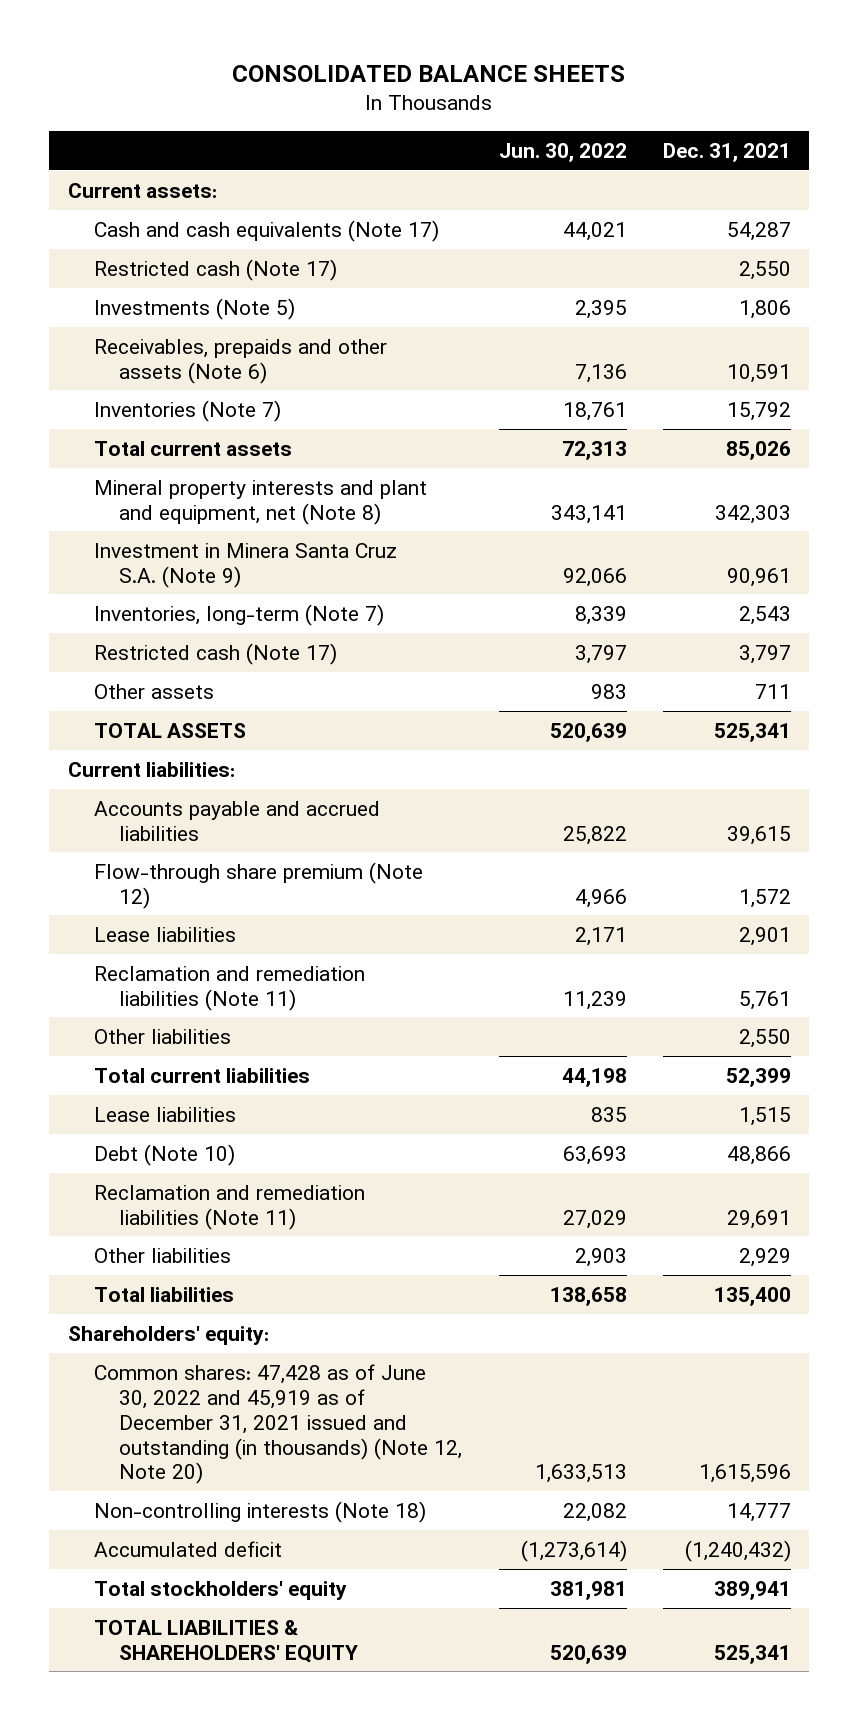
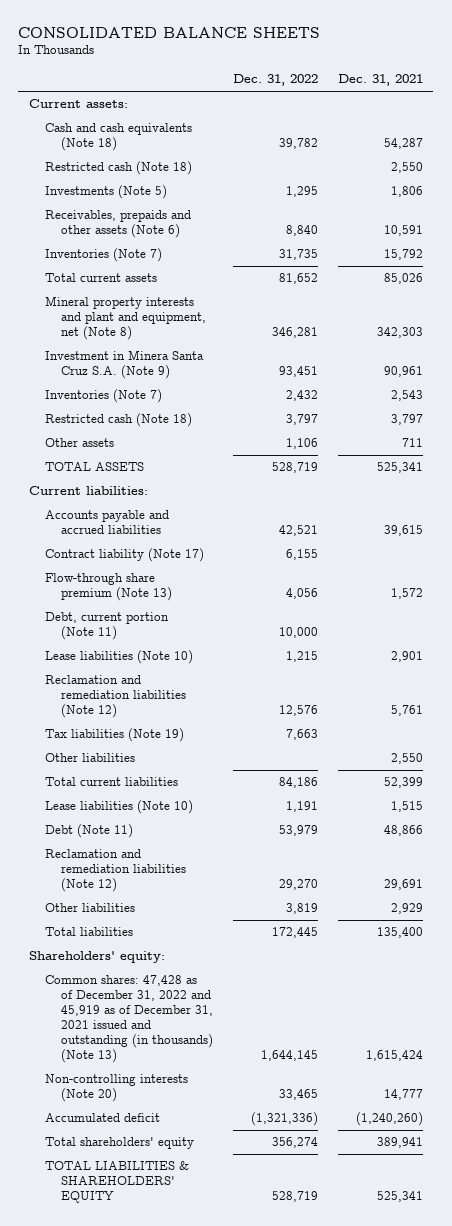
- | Jun. 30, 2022 | Dec. 31, 2021
+ | Dec. 31, 2022 | Dec. 31, 2021
- Cash and cash equivalents (Note 17) | 44,021 | 54,287
- Restricted cash (Note 17) | | 2,550
+ Cash and cash equivalents (Note 18) | 39,782 | 54,287
+ Restricted cash (Note 18) | | 2,550
- Inventories, long-term (Note 7) | 8,339 | 2,543
- Restricted cash (Note 17) | 3,797 | 3,797
+ Inventories (Note 7) | 2,432 | 2,543
+ Restricted cash (Note 18) | 3,797 | 3,797
- Flow-through share premium (Note 12) | 4,966 | 1,572
- Lease liabilities | 2,171 | 2,901
- Reclamation and remediation liabilities (Note 11) | 11,239 | 5,761
+ Contract liability (Note 17) | 6,155 |
+ Flow-through share premium (Note 13) | 4,056 | 1,572
+ Debt, current portion (Note 11) | 10,000 |
+ Lease liabilities (Note 10) | 1,215 | 2,901
+ Reclamation and remediation liabilities (Note 12) | 12,576 | 5,761
+ Tax liabilities (Note 19) | 7,663 |
- Lease liabilities | 835 | 1,515
- Debt (Note 10) | 63,693 | 48,866
- Reclamation and remediation liabilities (Note 11) | 27,029 | 29,691
+ Lease liabilities (Note 10) | 1,191 | 1,515
+ Debt (Note 11) | 53,979 | 48,866
+ Reclamation and remediation liabilities (Note 12) | 29,270 | 29,691
- Common shares: 47,428 as of June 30, 2022 and 45,919 as of December 31, 2021 issued and outstanding (in thousands) (Note 12, Note 20) | 1,633,513 | 1,615,596
- Non-controlling interests (Note 18) | 22,082 | 14,777
- Accumulated deficit | (1,273,614) | (1,240,432)
- Total stockholders' equity | 381,981 | 389,941
+ Common shares: 47,428 as of December 31, 2022 and 45,919 as of December 31, 2021 issued and outstanding (in thousands) (Note 13) | 1,644,145 | 1,615,424
+ Non-controlling interests (Note 20) | 33,465 | 14,777
+ Accumulated deficit | (1,321,336) | (1,240,260)
+ Total shareholders' equity | 356,274 | 389,941

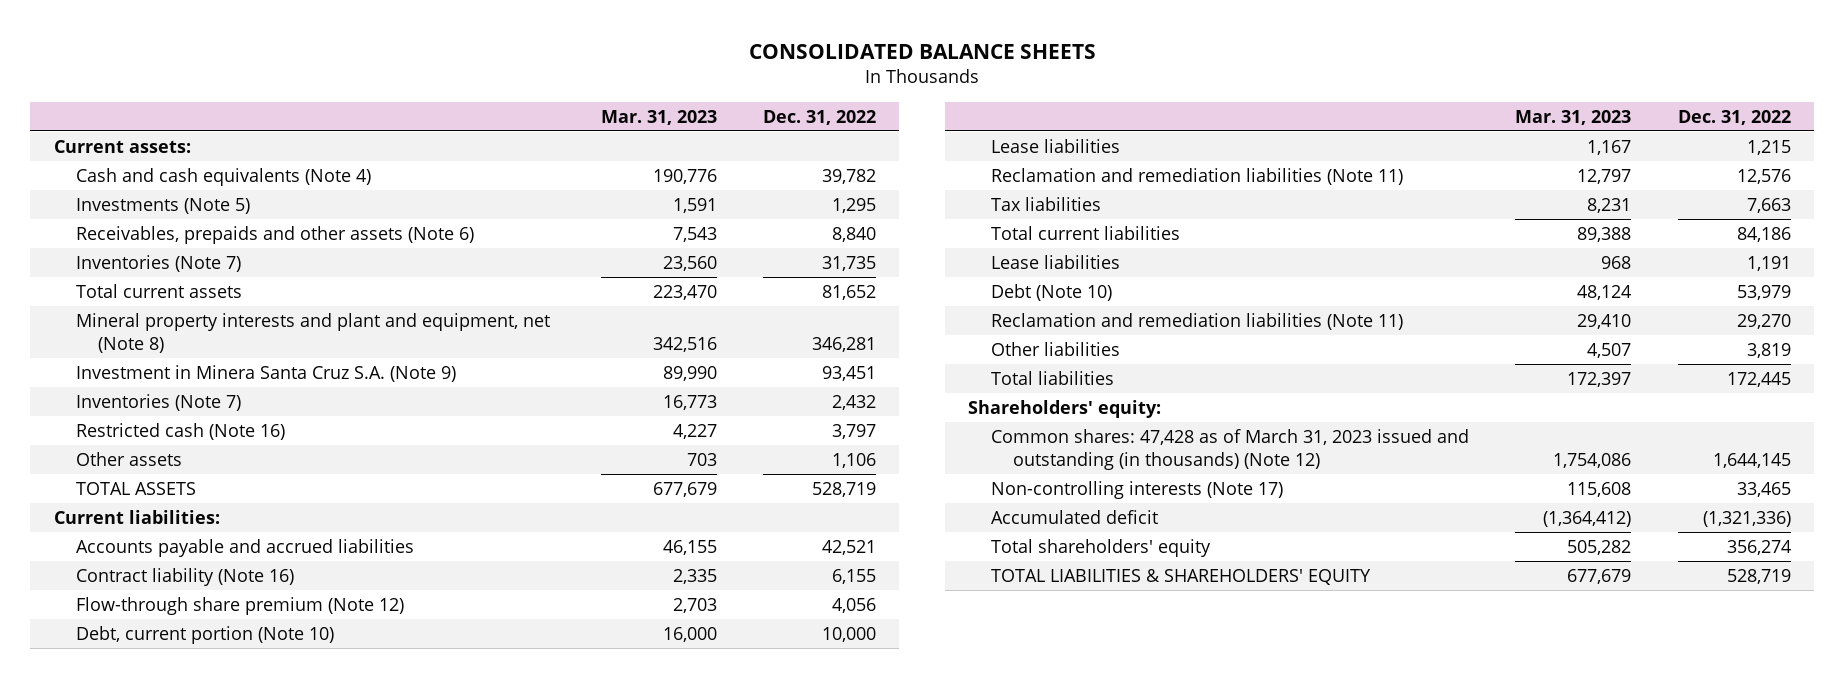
- | Dec. 31, 2022 | Dec. 31, 2021
+ | Mar. 31, 2023 | Dec. 31, 2022
- Cash and cash equivalents (Note 18) | 39,782 | 54,287
- Restricted cash (Note 18) | | 2,550
+ Cash and cash equivalents (Note 4) | 190,776 | 39,782
- Restricted cash (Note 18) | 3,797 | 3,797
+ Restricted cash (Note 16) | 4,227 | 3,797
- Contract liability (Note 17) | 6,155 |
- Flow-through share premium (Note 13) | 4,056 | 1,572
- Debt, current portion (Note 11) | 10,000 |
- Lease liabilities (Note 10) | 1,215 | 2,901
- Reclamation and remediation liabilities (Note 12) | 12,576 | 5,761
- Tax liabilities (Note 19) | 7,663 |
- Other liabilities | | 2,550
+ Contract liability (Note 16) | 2,335 | 6,155
+ Flow-through share premium (Note 12) | 2,703 | 4,056
+ Debt, current portion (Note 10) | 16,000 | 10,000
+ Lease liabilities | 1,167 | 1,215
+ Reclamation and remediation liabilities (Note 11) | 12,797 | 12,576
+ Tax liabilities | 8,231 | 7,663
- Lease liabilities (Note 10) | 1,191 | 1,515
- Debt (Note 11) | 53,979 | 48,866
- Reclamation and remediation liabilities (Note 12) | 29,270 | 29,691
+ Lease liabilities | 968 | 1,191
+ Debt (Note 10) | 48,124 | 53,979
+ Reclamation and remediation liabilities (Note 11) | 29,410 | 29,270
- Common shares: 47,428 as of December 31, 2022 and 45,919 as of December 31, 2021 issued and outstanding (in thousands) (Note 13) | 1,644,145 | 1,615,424
- Non-controlling interests (Note 20) | 33,465 | 14,777
+ Common shares: 47,428 as of March 31, 2023 issued and outstanding (in thousands) (Note 12) | 1,754,086 | 1,644,145
+ Non-controlling interests (Note 17) | 115,608 | 33,465

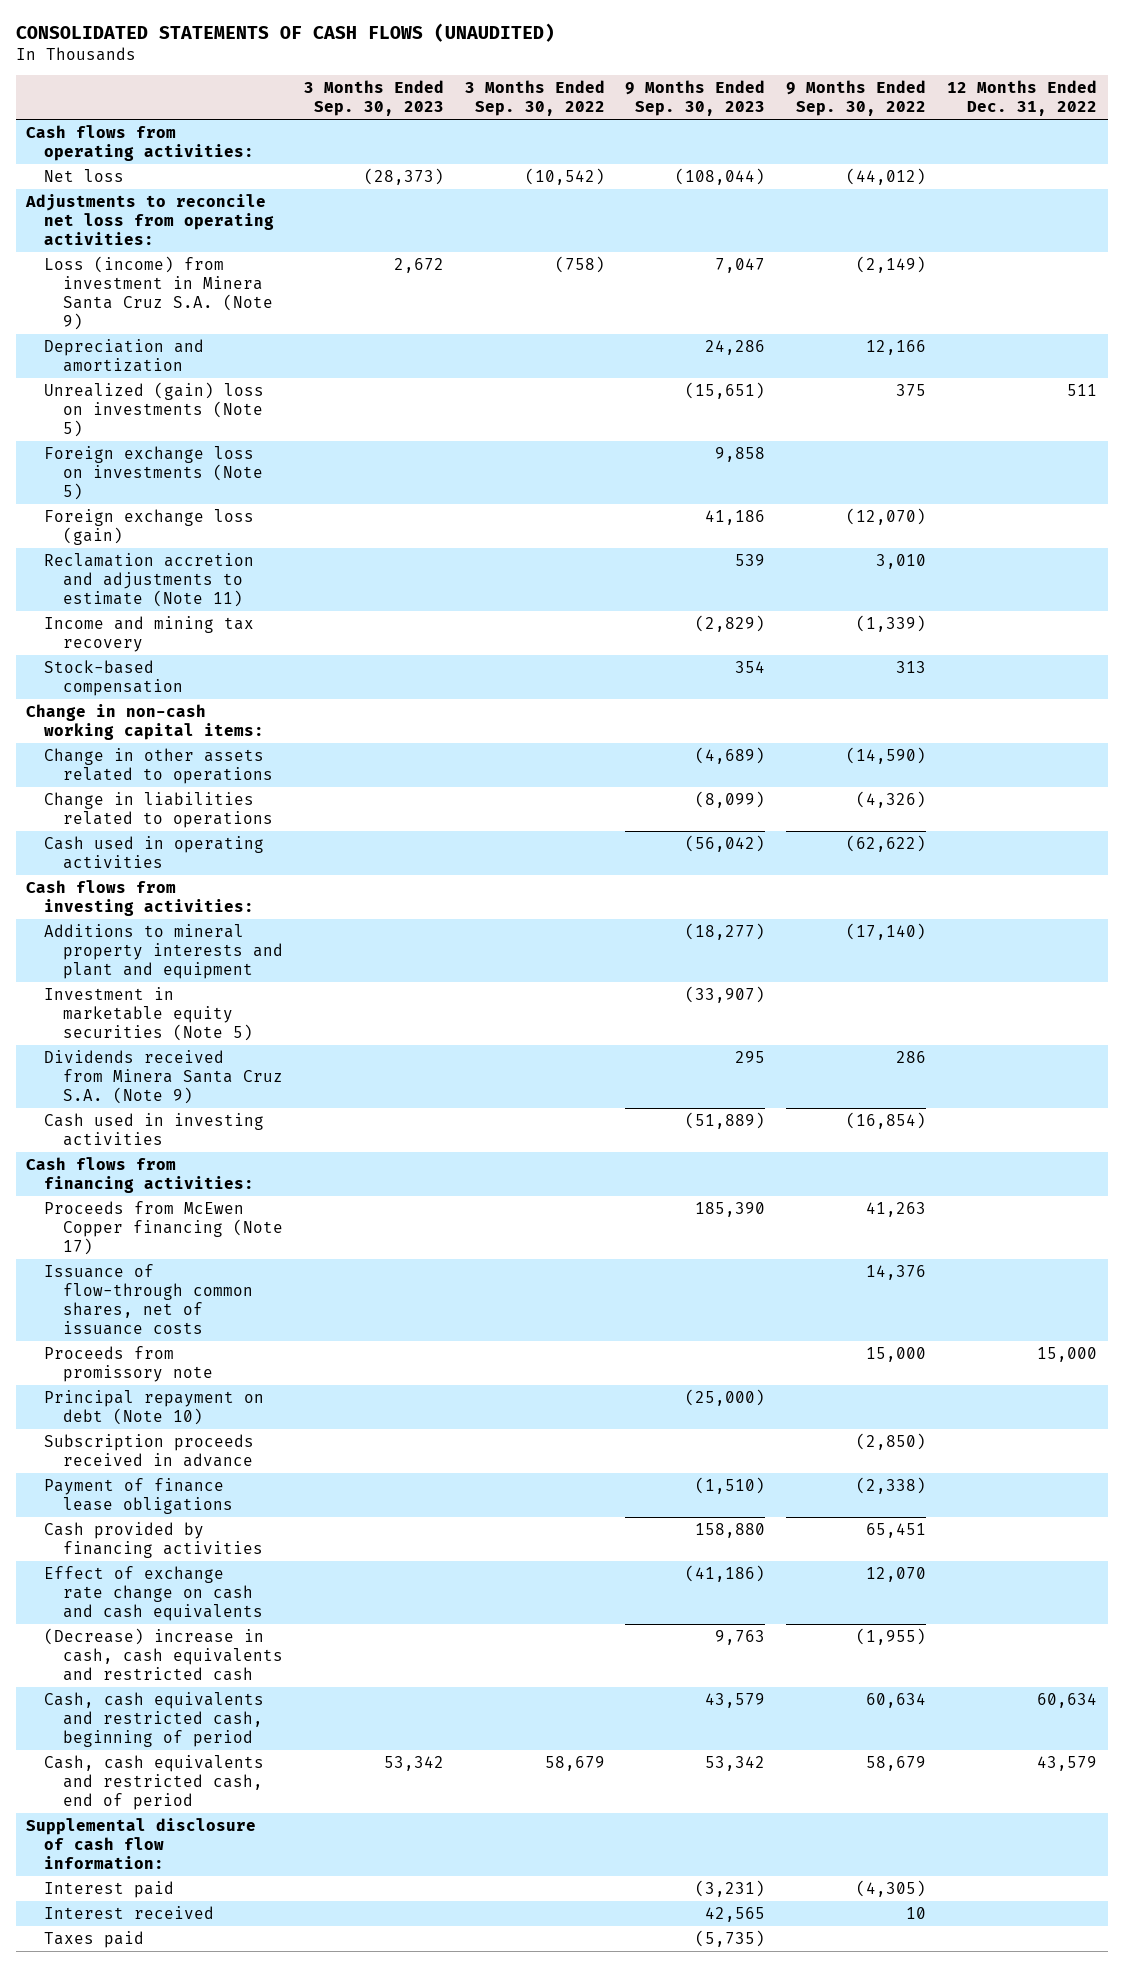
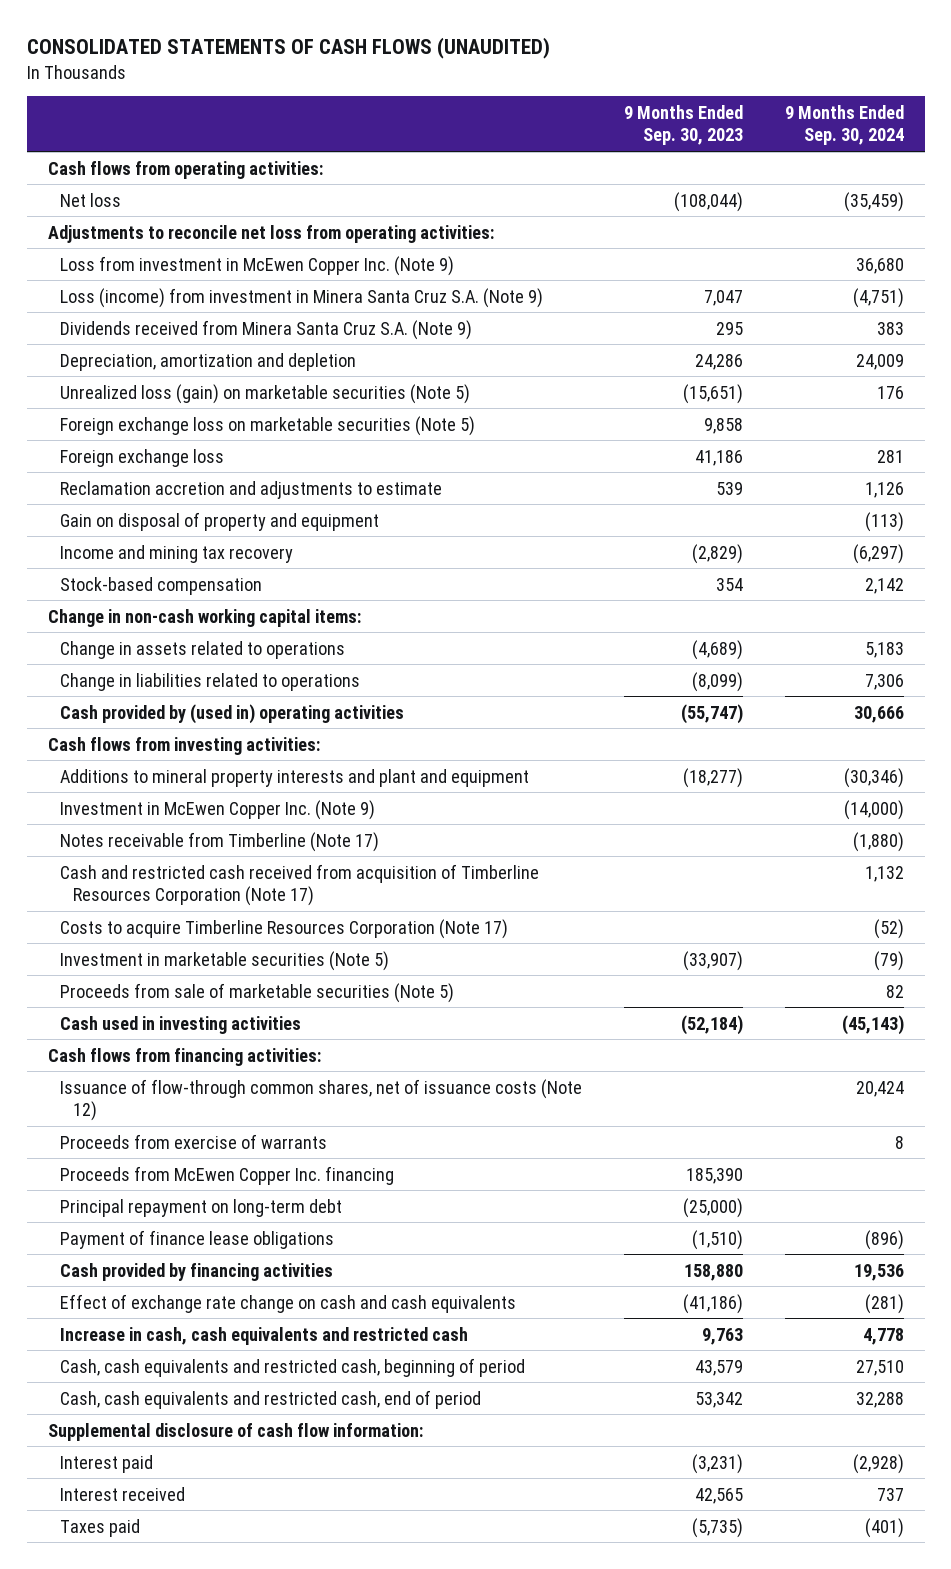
- | 3 Months Ended Sep. 30, 2023 | 3 Months Ended Sep. 30, 2022 | 9 Months Ended Sep. 30, 2023 | 9 Months Ended Sep. 30, 2022 | 12 Months Ended Dec. 31, 2022
+ | 9 Months Ended Sep. 30, 2023 | 9 Months Ended Sep. 30, 2024
+ Loss from investment in McEwen Copper Inc. (Note 9) | | 36,680
- Depreciation and amortization | | | 24,286 | 12,166 |
- Unrealized (gain) loss on investments (Note 5) | | | (15,651) | 375 | 511
- Foreign exchange loss on investments (Note 5) | | | 9,858 | |
- Foreign exchange loss (gain) | | | 41,186 | (12,070) |
- Reclamation accretion and adjustments to estimate (Note 11) | | | 539 | 3,010 |
moved up: Dividends received from Minera Santa Cruz S.A. (Note 9) | 295 | 383
+ Depreciation, amortization and depletion | 24,286 | 24,009
+ Unrealized loss (gain) on marketable securities (Note 5) | (15,651) | 176
+ Foreign exchange loss on marketable securities (Note 5) | 9,858 |
+ Foreign exchange loss | 41,186 | 281
+ Reclamation accretion and adjustments to estimate | 539 | 1,126
+ Gain on disposal of property and equipment | | (113)
- Change in other assets related to operations | | | (4,689) | (14,590) |
+ Change in assets related to operations | (4,689) | 5,183
- Cash used in operating activities | | | (56,042) | (62,622) |
+ Cash provided by (used in) operating activities | (55,747) | 30,666
- Investment in marketable equity securities (Note 5) | | | (33,907) | |
- Cash used in investing activities | | | (51,889) | (16,854) |
+ Investment in McEwen Copper Inc. (Note 9) | | (14,000)
+ Notes receivable from Timberline (Note 17) | | (1,880)
+ Cash and restricted cash received from acquisition of Timberline Resources Corporation (Note 17) | | 1,132
+ Costs to acquire Timberline Resources Corporation (Note 17) | | (52)
+ Investment in marketable securities (Note 5) | (33,907) | (79)
+ Proceeds from sale of marketable securities (Note 5) | | 82
+ Cash used in investing activities | (52,184) | (45,143)
- Proceeds from McEwen Copper financing (Note 17) | | | 185,390 | 41,263 |
- Issuance of flow-through common shares, net of issuance costs | | | | 14,376 |
- Proceeds from promissory note | | | | 15,000 | 15,000
- Principal repayment on debt (Note 10) | | | (25,000) | |
- Subscription proceeds received in advance | | | | (2,850) |
+ Issuance of flow-through common shares, net of issuance costs (Note 12) | | 20,424
+ Proceeds from exercise of warrants | | 8
+ Proceeds from McEwen Copper Inc. financing | 185,390 |
+ Principal repayment on long-term debt | (25,000) |
- (Decrease) increase in cash, cash equivalents and restricted cash | | | 9,763 | (1,955) |
+ Increase in cash, cash equivalents and restricted cash | 9,763 | 4,778

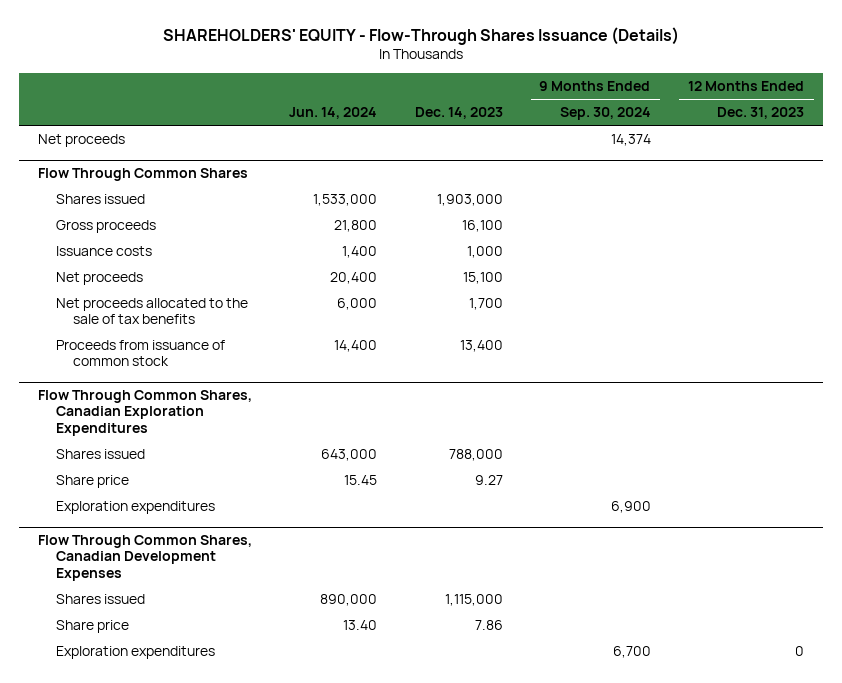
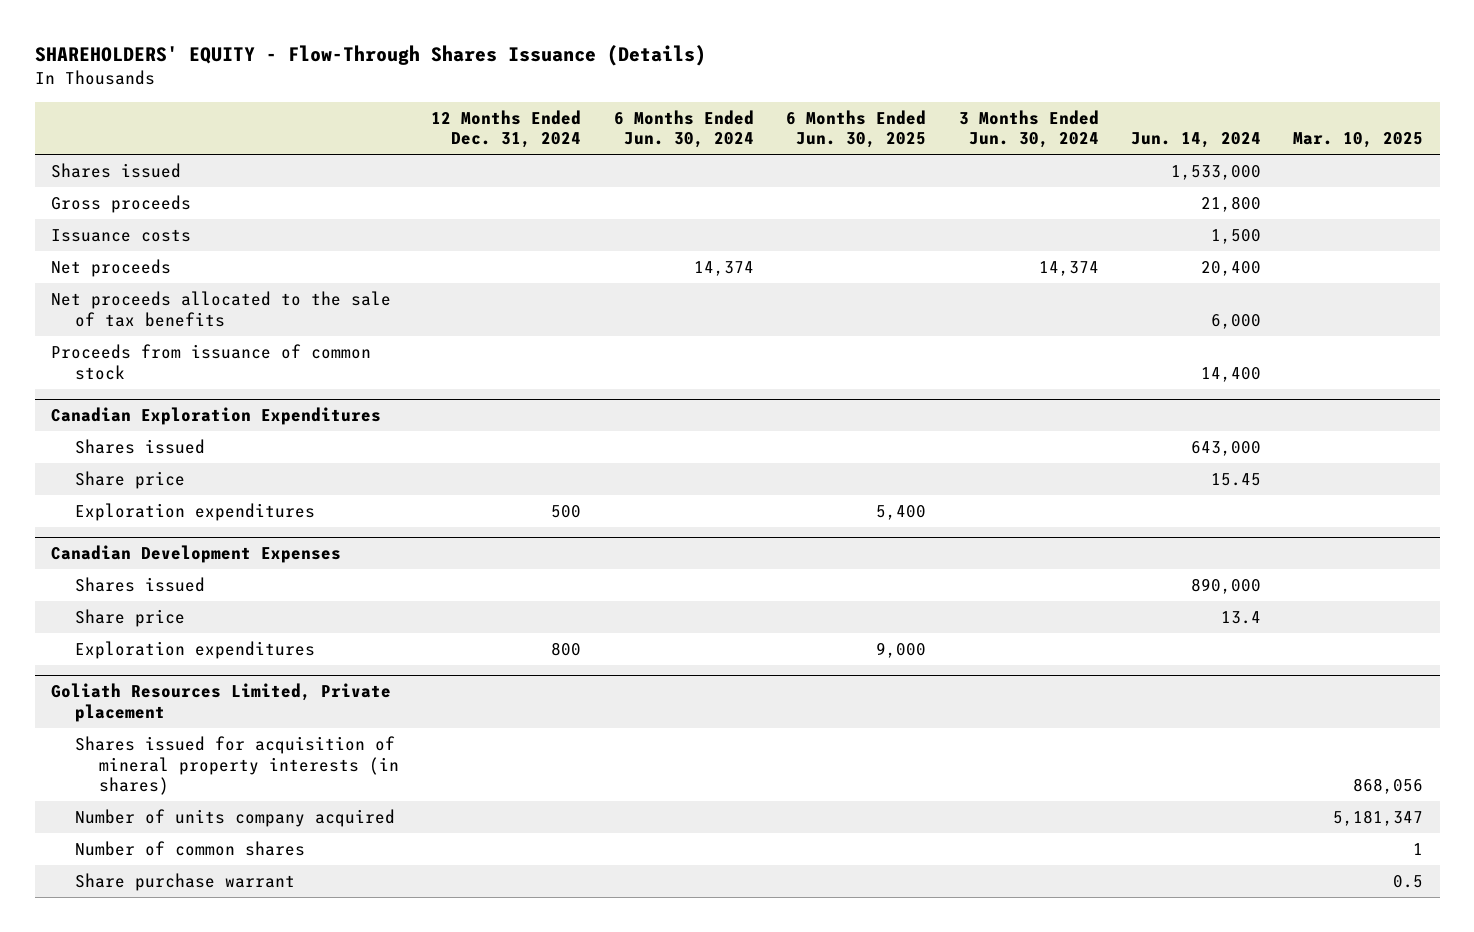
- | Jun. 14, 2024 | Dec. 14, 2023 | 9 Months Ended Sep. 30, 2024 | 12 Months Ended Dec. 31, 2023
+ | 12 Months Ended Dec. 31, 2024 | 6 Months Ended Jun. 30, 2024 | 6 Months Ended Jun. 30, 2025 | 3 Months Ended Jun. 30, 2024 | Jun. 14, 2024 | Mar. 10, 2025
- Net proceeds | | | 14,374 |
- Flow Through Common Shares
- Issuance costs | 1,400 | 1,000 | |
+ Issuance costs | | | | | 1,500 |
- Flow Through Common Shares, Canadian Exploration Expenditures
+ Canadian Exploration Expenditures
- Flow Through Common Shares, Canadian Development Expenses
+ Canadian Development Expenses
- Share price | 13.40 | 7.86 | |
+ Share price | | | | | 13.4 |
+ Goliath Resources Limited, Private placement
+ Shares issued for acquisition of mineral property interests (in shares) | | | | | | 868,056
+ Number of units company acquired | | | | | | 5,181,347
+ Number of common shares | | | | | | 1
+ Share purchase warrant | | | | | | 0.5

